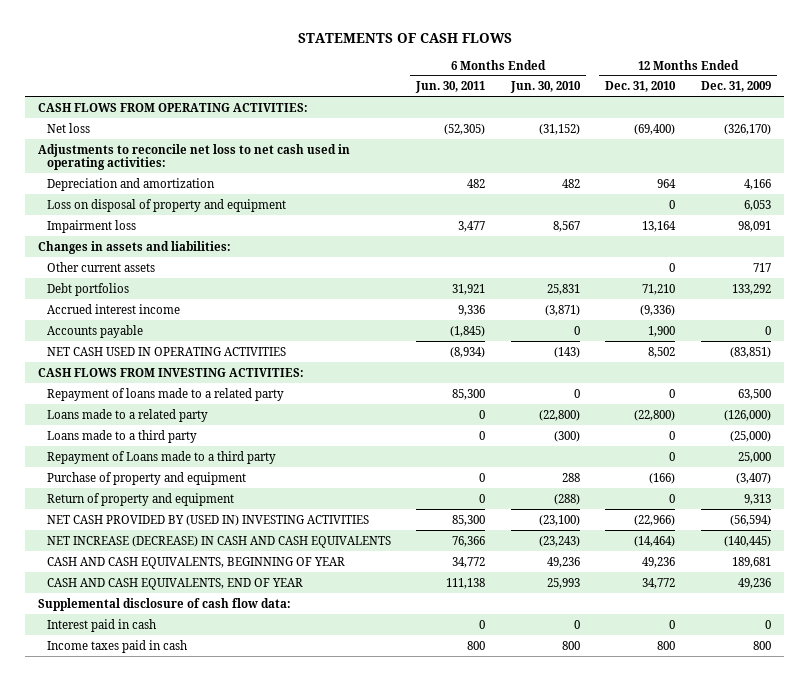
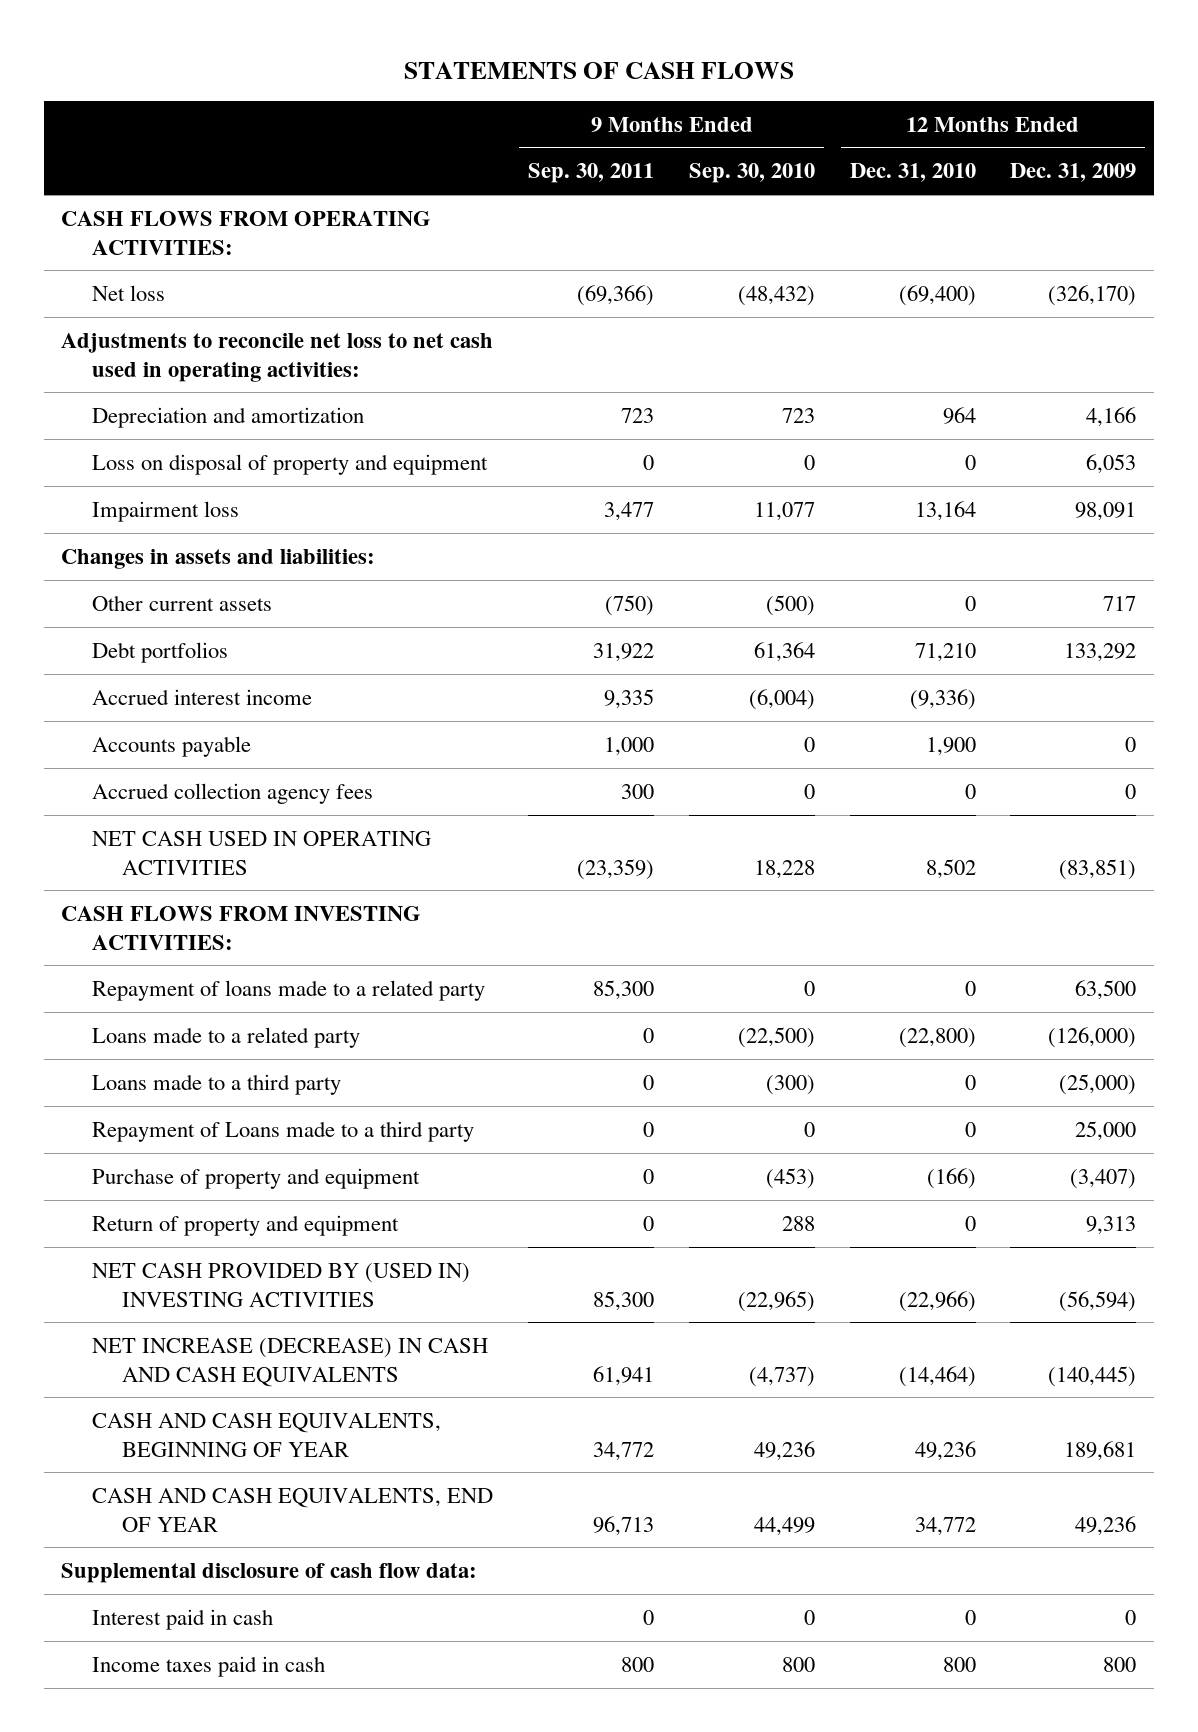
- | 6 Months Ended Jun. 30, 2011 | 6 Months Ended Jun. 30, 2010 | 12 Months Ended Dec. 31, 2010 | 12 Months Ended Dec. 31, 2009
+ | 9 Months Ended Sep. 30, 2011 | 9 Months Ended Sep. 30, 2010 | 12 Months Ended Dec. 31, 2010 | 12 Months Ended Dec. 31, 2009
+ Accrued collection agency fees | 300 | 0 | 0 | 0

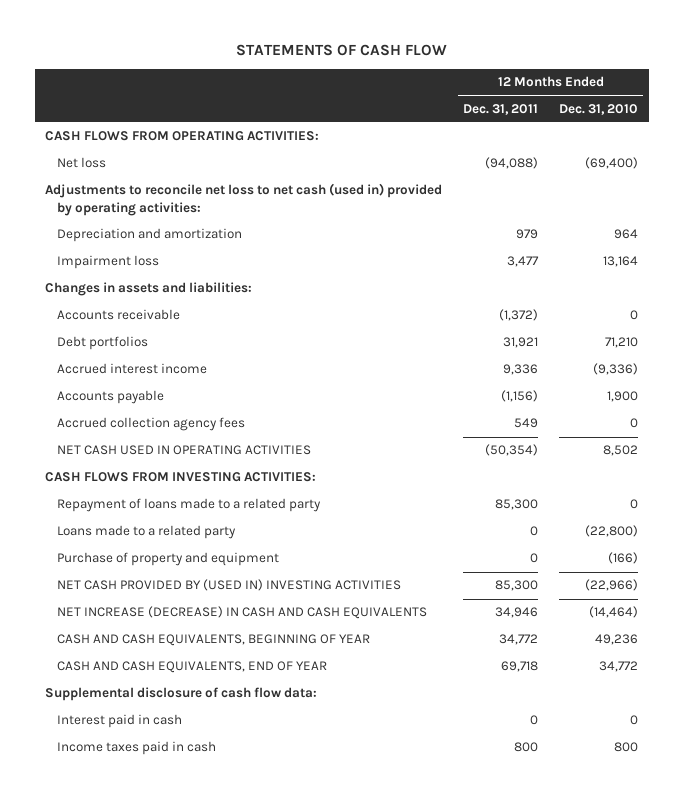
- STATEMENTS OF CASH FLOWS
+ STATEMENTS OF CASH FLOW
- | 9 Months Ended Sep. 30, 2011 | 9 Months Ended Sep. 30, 2010 | 12 Months Ended Dec. 31, 2010 | 12 Months Ended Dec. 31, 2009
+ | 12 Months Ended Dec. 31, 2011 | 12 Months Ended Dec. 31, 2010
- Adjustments to reconcile net loss to net cash used in operating activities:
+ Adjustments to reconcile net loss to net cash (used in) provided by operating activities:
- Loss on disposal of property and equipment | 0 | 0 | 0 | 6,053
- Other current assets | (750) | (500) | 0 | 717
+ Accounts receivable | (1,372) | 0
- Loans made to a third party | 0 | (300) | 0 | (25,000)
- Repayment of Loans made to a third party | 0 | 0 | 0 | 25,000
- Return of property and equipment | 0 | 288 | 0 | 9,313

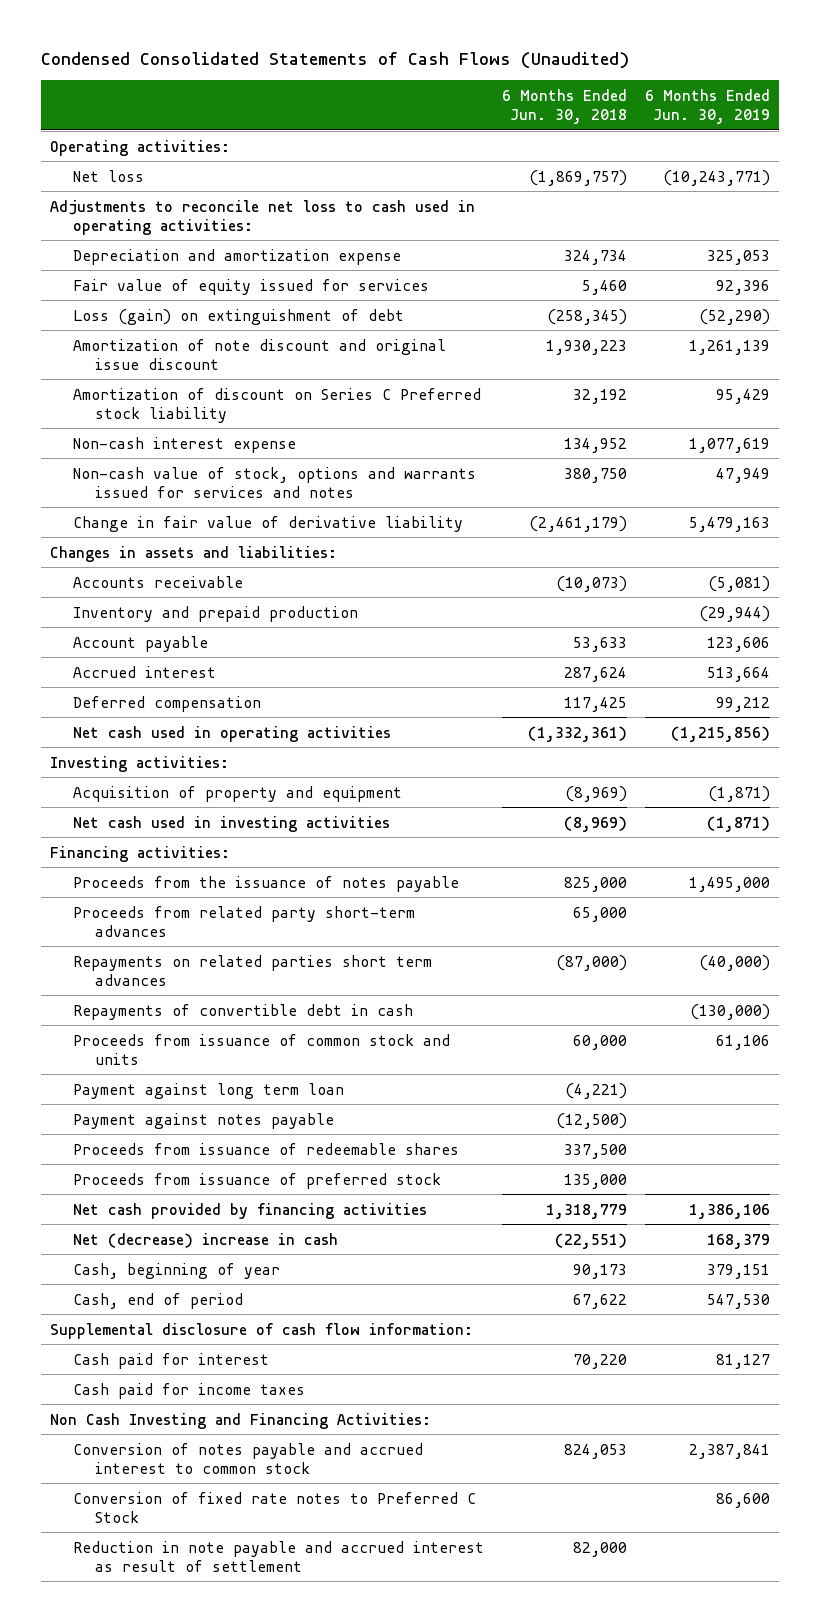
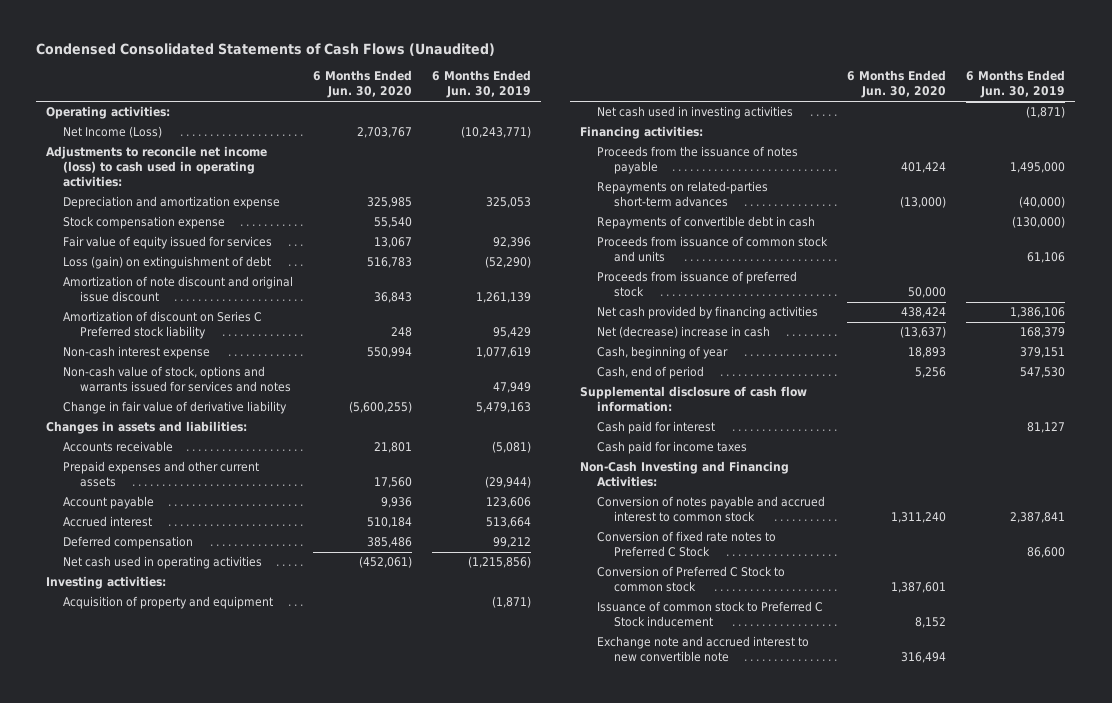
- | 6 Months Ended Jun. 30, 2018 | 6 Months Ended Jun. 30, 2019
+ | 6 Months Ended Jun. 30, 2020 | 6 Months Ended Jun. 30, 2019
- Net loss | (1,869,757) | (10,243,771)
- Adjustments to reconcile net loss to cash used in operating activities:
+ Net Income (Loss) | 2,703,767 | (10,243,771)
+ Adjustments to reconcile net income (loss) to cash used in operating activities:
+ Stock compensation expense | 55,540 |
- Inventory and prepaid production | | (29,944)
+ Prepaid expenses and other current assets | 17,560 | (29,944)
- Proceeds from related party short-term advances | 65,000 |
- Repayments on related parties short term advances | (87,000) | (40,000)
+ Repayments on related-parties short-term advances | (13,000) | (40,000)
- Payment against long term loan | (4,221) |
- Payment against notes payable | (12,500) |
- Proceeds from issuance of redeemable shares | 337,500 |
- Non Cash Investing and Financing Activities:
+ Non-Cash Investing and Financing Activities:
- Reduction in note payable and accrued interest as result of settlement | 82,000 |
+ Conversion of Preferred C Stock to common stock | 1,387,601 |
+ Issuance of common stock to Preferred C Stock inducement | 8,152 |
+ Exchange note and accrued interest to new convertible note | 316,494 |

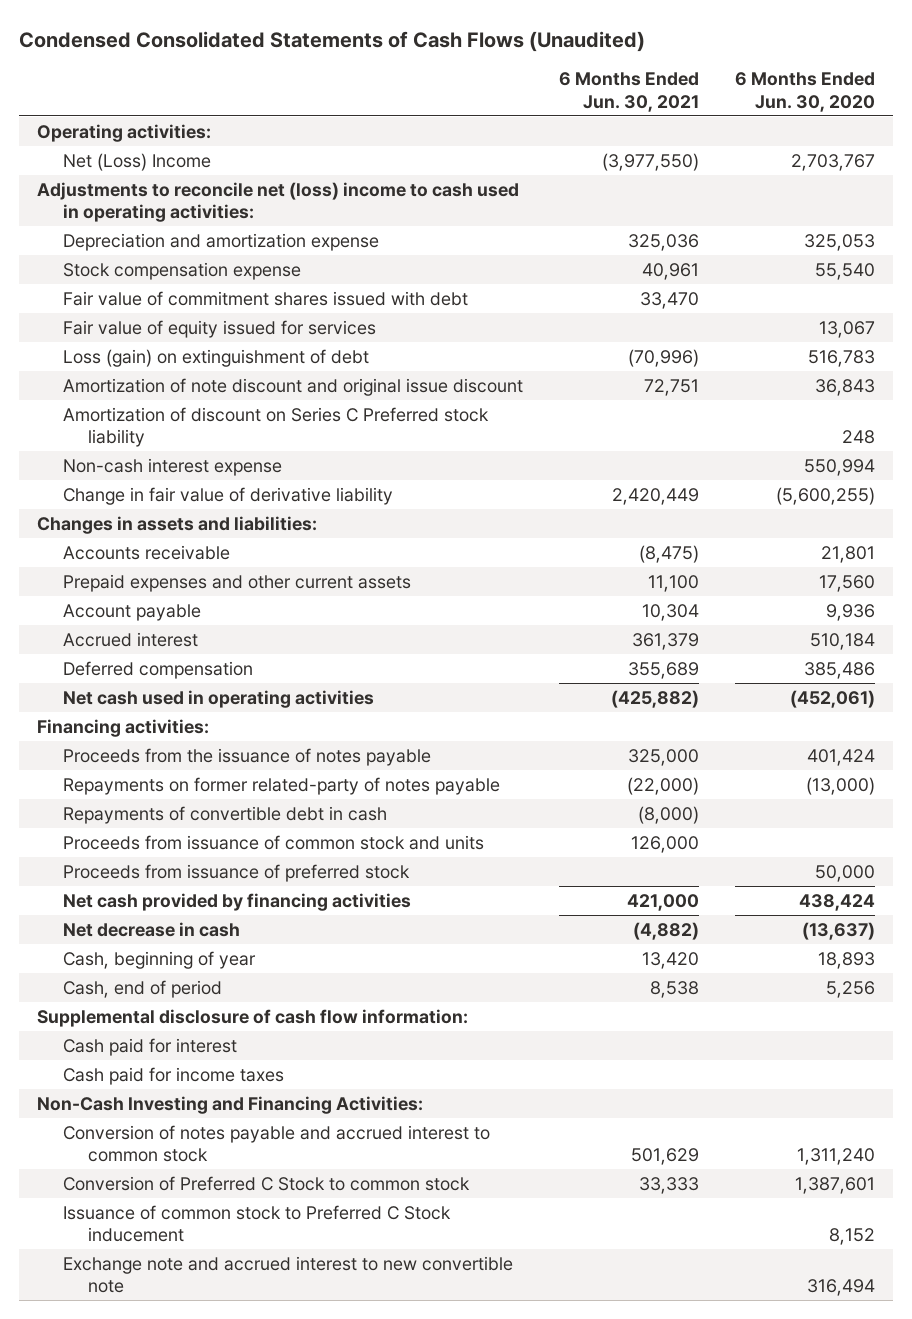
- | 6 Months Ended Jun. 30, 2020 | 6 Months Ended Jun. 30, 2019
+ | 6 Months Ended Jun. 30, 2021 | 6 Months Ended Jun. 30, 2020
- Net Income (Loss) | 2,703,767 | (10,243,771)
- Adjustments to reconcile net income (loss) to cash used in operating activities:
- Depreciation and amortization expense | 325,985 | 325,053
+ Net (Loss) Income | (3,977,550) | 2,703,767
+ Adjustments to reconcile net (loss) income to cash used in operating activities:
+ Depreciation and amortization expense | 325,036 | 325,053
+ Fair value of commitment shares issued with debt | 33,470 |
- Non-cash value of stock, options and warrants issued for services and notes | | 47,949
- Investing activities:
- Acquisition of property and equipment | | (1,871)
- Net cash used in investing activities | | (1,871)
- Repayments on related-parties short-term advances | (13,000) | (40,000)
+ Repayments on former related-party of notes payable | (22,000) | (13,000)
- Net (decrease) increase in cash | (13,637) | 168,379
+ Net decrease in cash | (4,882) | (13,637)
- Conversion of fixed rate notes to Preferred C Stock | | 86,600

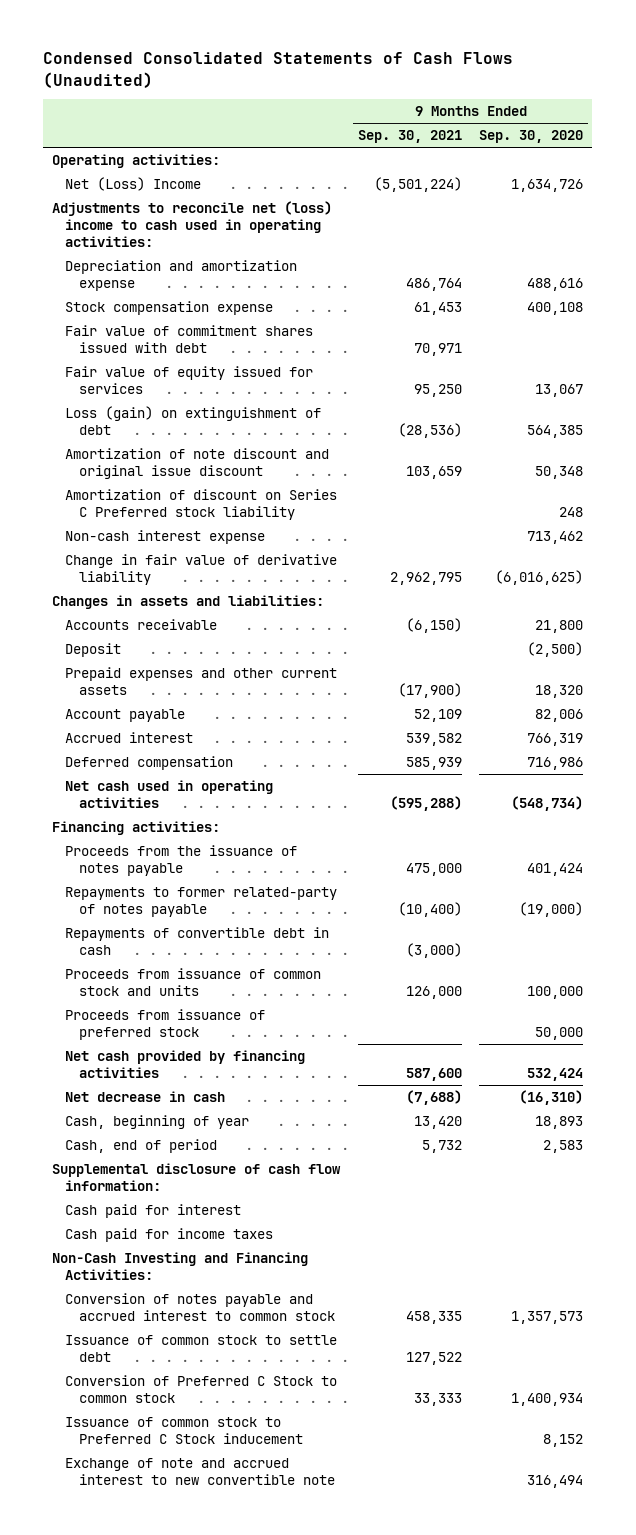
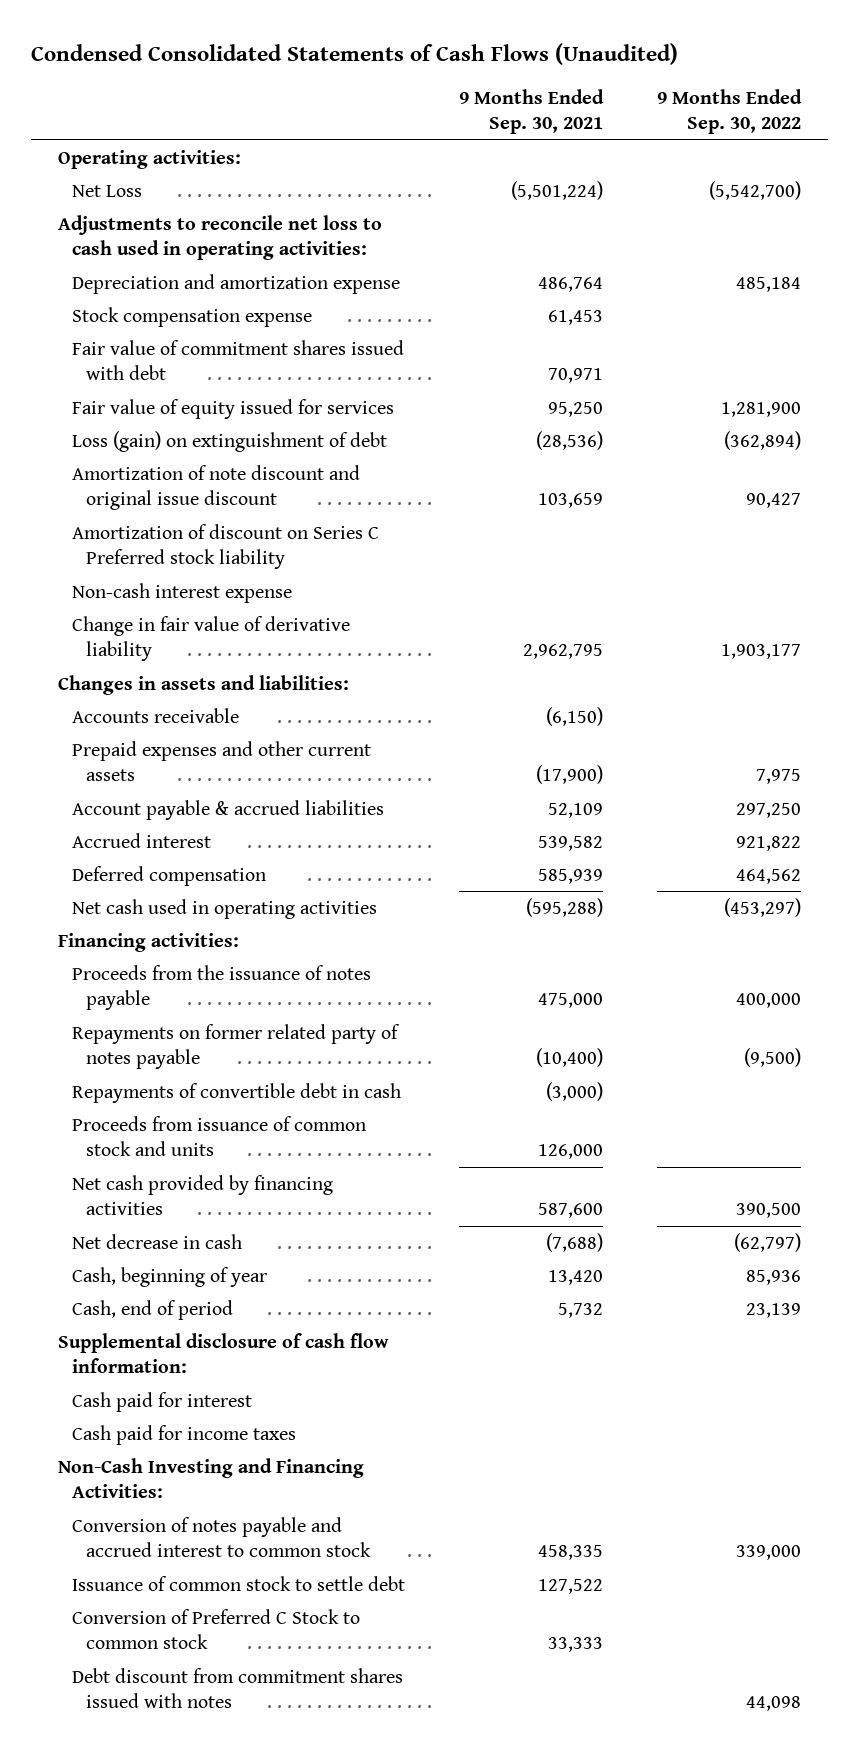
- | 9 Months Ended Sep. 30, 2021 | 9 Months Ended Sep. 30, 2020
+ | 9 Months Ended Sep. 30, 2021 | 9 Months Ended Sep. 30, 2022
- Net (Loss) Income | (5,501,224) | 1,634,726
- Adjustments to reconcile net (loss) income to cash used in operating activities:
+ Net Loss | (5,501,224) | (5,542,700)
+ Adjustments to reconcile net loss to cash used in operating activities:
- Deposit | | (2,500)
- Account payable | 52,109 | 82,006
+ Account payable & accrued liabilities | 52,109 | 297,250
- Repayments to former related-party of notes payable | (10,400) | (19,000)
+ Repayments on former related party of notes payable | (10,400) | (9,500)
- Proceeds from issuance of preferred stock | | 50,000
- Issuance of common stock to Preferred C Stock inducement | | 8,152
- Exchange of note and accrued interest to new convertible note | | 316,494
+ Debt discount from commitment shares issued with notes | | 44,098

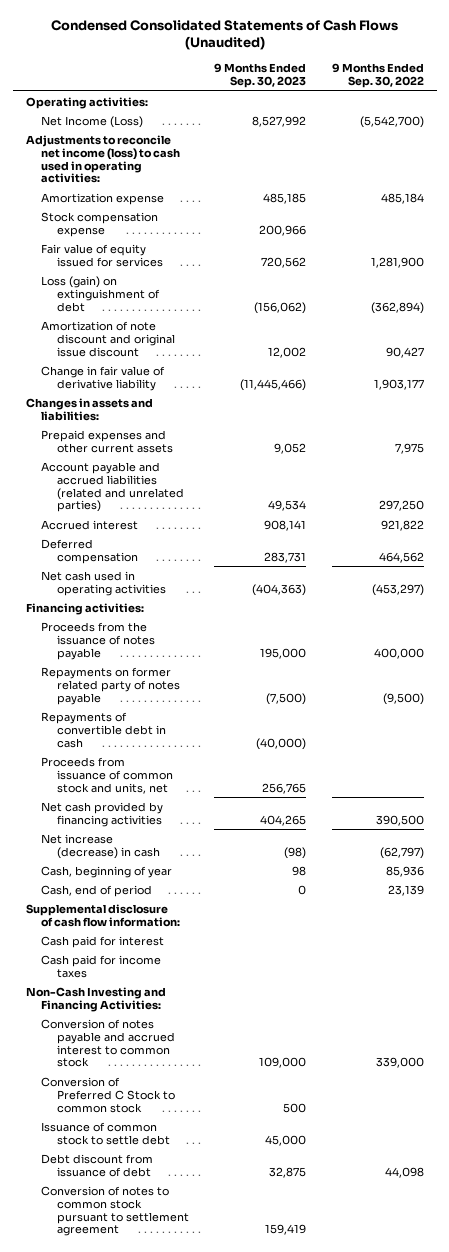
- | 9 Months Ended Sep. 30, 2021 | 9 Months Ended Sep. 30, 2022
+ | 9 Months Ended Sep. 30, 2023 | 9 Months Ended Sep. 30, 2022
- Net Loss | (5,501,224) | (5,542,700)
- Adjustments to reconcile net loss to cash used in operating activities:
- Depreciation and amortization expense | 486,764 | 485,184
+ Net Income (Loss) | 8,527,992 | (5,542,700)
+ Adjustments to reconcile net income (loss) to cash used in operating activities:
+ Amortization expense | 485,185 | 485,184
- Fair value of commitment shares issued with debt | 70,971 |
- Amortization of discount on Series C Preferred stock liability
- Non-cash interest expense
- Accounts receivable | (6,150) |
- Account payable & accrued liabilities | 52,109 | 297,250
+ Account payable and accrued liabilities (related and unrelated parties) | 49,534 | 297,250
- Proceeds from issuance of common stock and units | 126,000 |
+ Proceeds from issuance of common stock and units, net | 256,765 |
- Net decrease in cash | (7,688) | (62,797)
+ Net increase (decrease) in cash | (98) | (62,797)
- Debt discount from commitment shares issued with notes | | 44,098
moved down: Issuance of common stock to settle debt | 45,000 |
+ Debt discount from issuance of debt | 32,875 | 44,098
+ Conversion of notes to common stock pursuant to settlement agreement | 159,419 |

